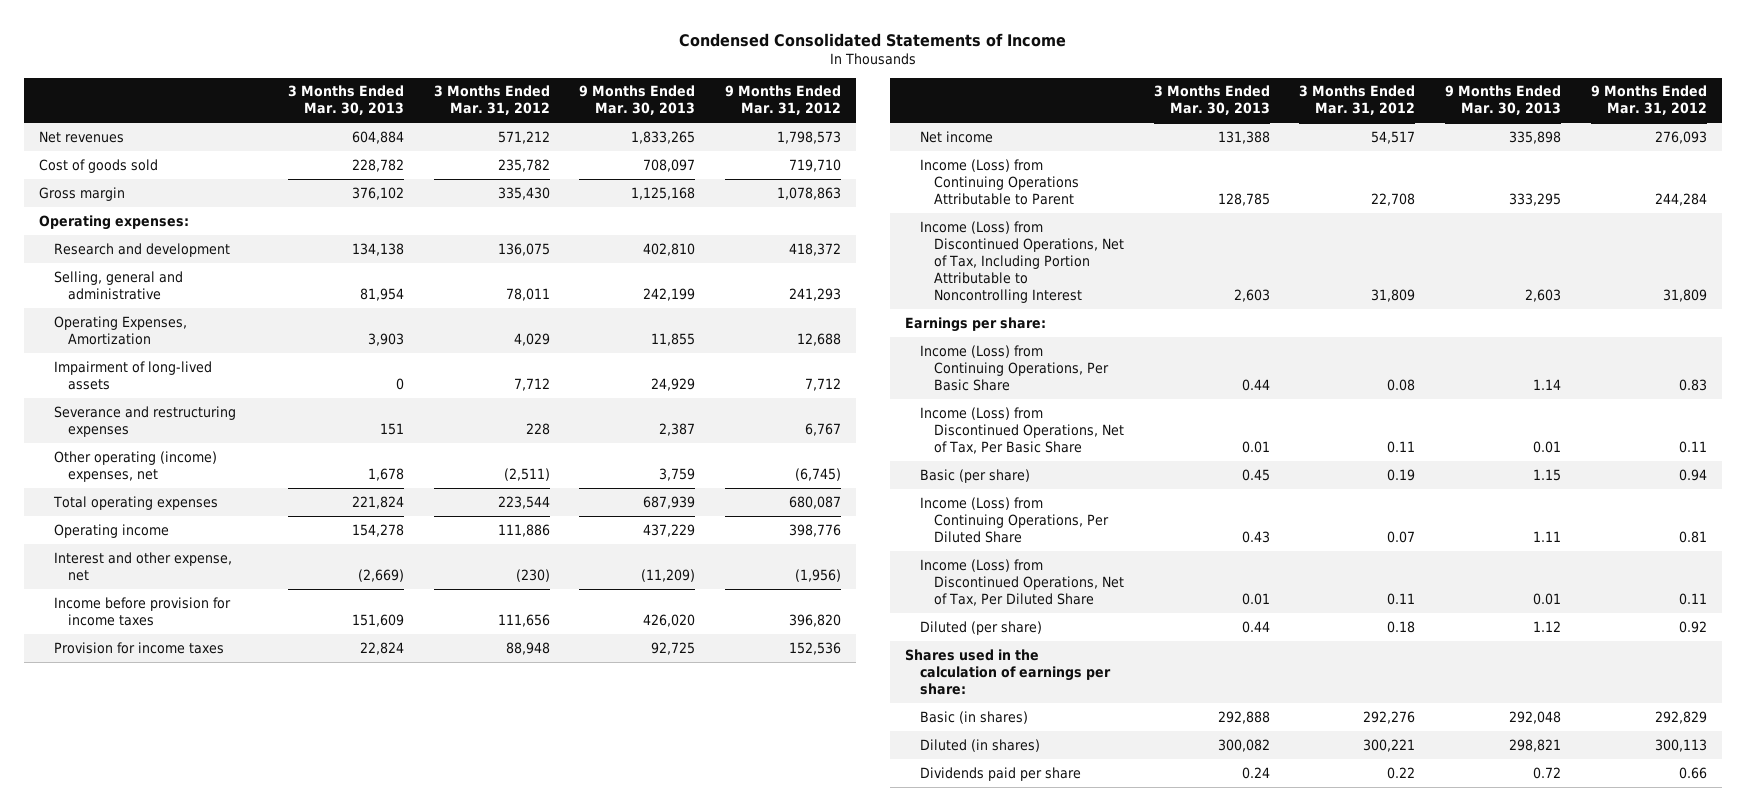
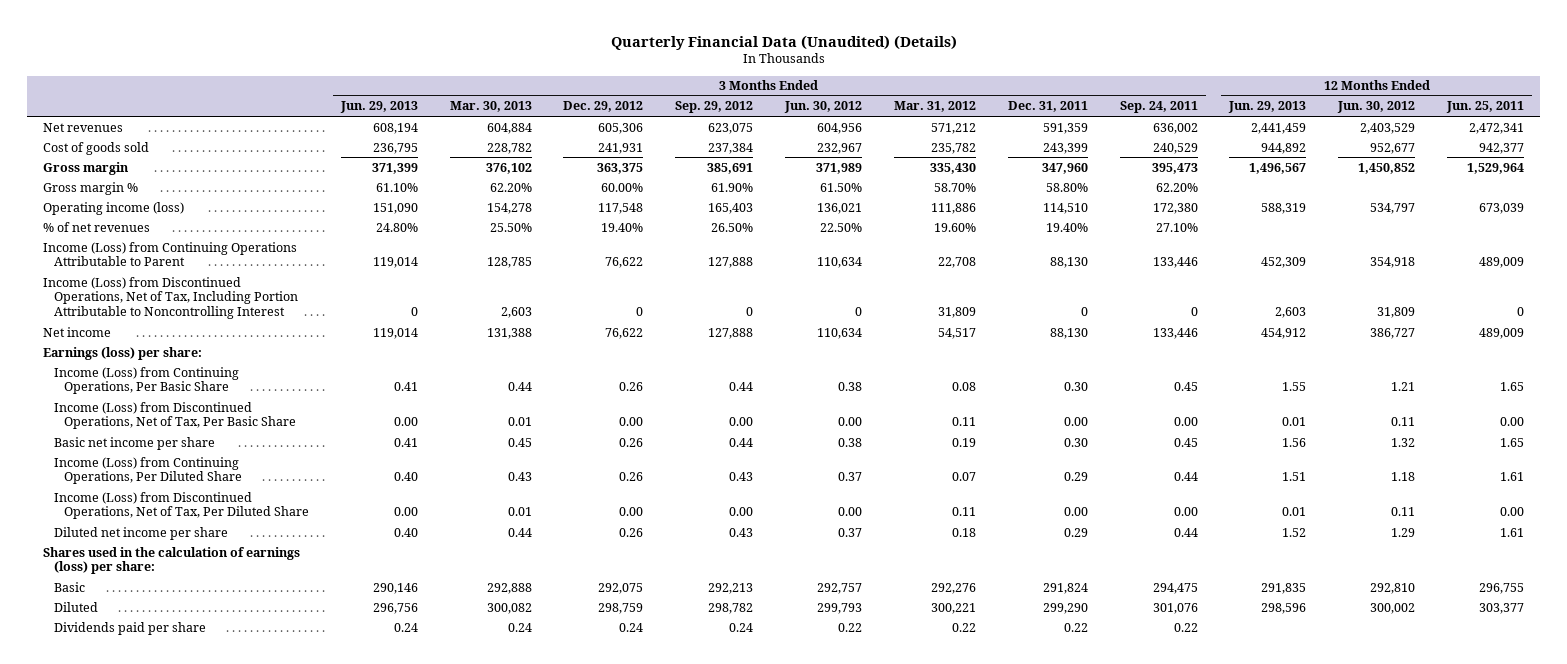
- Condensed Consolidated Statements of Income
+ Quarterly Financial Data (Unaudited) (Details)
- | 3 Months Ended Mar. 30, 2013 | 3 Months Ended Mar. 31, 2012 | 9 Months Ended Mar. 30, 2013 | 9 Months Ended Mar. 31, 2012
+ | 3 Months Ended Jun. 29, 2013 | 3 Months Ended Mar. 30, 2013 | 3 Months Ended Dec. 29, 2012 | 3 Months Ended Sep. 29, 2012 | 3 Months Ended Jun. 30, 2012 | 3 Months Ended Mar. 31, 2012 | 3 Months Ended Dec. 31, 2011 | 3 Months Ended Sep. 24, 2011 | 12 Months Ended Jun. 29, 2013 | 12 Months Ended Jun. 30, 2012 | 12 Months Ended Jun. 25, 2011
- Operating expenses:
- Research and development | 134,138 | 136,075 | 402,810 | 418,372
- Selling, general and administrative | 81,954 | 78,011 | 242,199 | 241,293
- Operating Expenses, Amortization | 3,903 | 4,029 | 11,855 | 12,688
- Impairment of long-lived assets | 0 | 7,712 | 24,929 | 7,712
- Severance and restructuring expenses | 151 | 228 | 2,387 | 6,767
- Other operating (income) expenses, net | 1,678 | (2,511) | 3,759 | (6,745)
- Total operating expenses | 221,824 | 223,544 | 687,939 | 680,087
- Operating income | 154,278 | 111,886 | 437,229 | 398,776
- Interest and other expense, net | (2,669) | (230) | (11,209) | (1,956)
- Income before provision for income taxes | 151,609 | 111,656 | 426,020 | 396,820
- Provision for income taxes | 22,824 | 88,948 | 92,725 | 152,536
+ Gross margin % | 61.10% | 62.20% | 60.00% | 61.90% | 61.50% | 58.70% | 58.80% | 62.20% | | |
+ Operating income (loss) | 151,090 | 154,278 | 117,548 | 165,403 | 136,021 | 111,886 | 114,510 | 172,380 | 588,319 | 534,797 | 673,039
+ % of net revenues | 24.80% | 25.50% | 19.40% | 26.50% | 22.50% | 19.60% | 19.40% | 27.10% | | |
- Earnings per share:
moved down: Net income | 119,014 | 131,388 | 76,622 | 127,888 | 110,634 | 54,517 | 88,130 | 133,446 | 454,912 | 386,727 | 489,009
+ Earnings (loss) per share:
- Basic (per share) | 0.45 | 0.19 | 1.15 | 0.94
+ Basic net income per share | 0.41 | 0.45 | 0.26 | 0.44 | 0.38 | 0.19 | 0.30 | 0.45 | 1.56 | 1.32 | 1.65
- Diluted (per share) | 0.44 | 0.18 | 1.12 | 0.92
- Shares used in the calculation of earnings per share:
- Basic (in shares) | 292,888 | 292,276 | 292,048 | 292,829
- Diluted (in shares) | 300,082 | 300,221 | 298,821 | 300,113
+ Diluted net income per share | 0.40 | 0.44 | 0.26 | 0.43 | 0.37 | 0.18 | 0.29 | 0.44 | 1.52 | 1.29 | 1.61
+ Shares used in the calculation of earnings (loss) per share:
+ Basic | 290,146 | 292,888 | 292,075 | 292,213 | 292,757 | 292,276 | 291,824 | 294,475 | 291,835 | 292,810 | 296,755
+ Diluted | 296,756 | 300,082 | 298,759 | 298,782 | 299,793 | 300,221 | 299,290 | 301,076 | 298,596 | 300,002 | 303,377

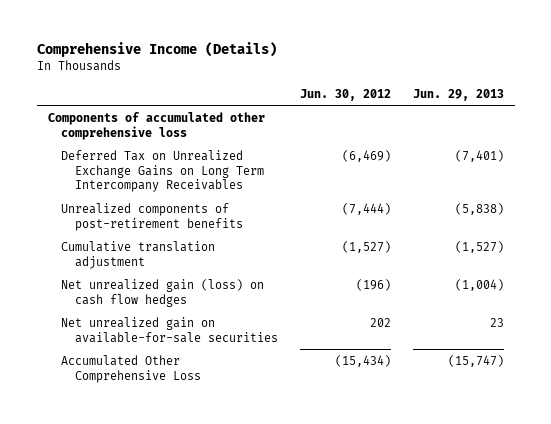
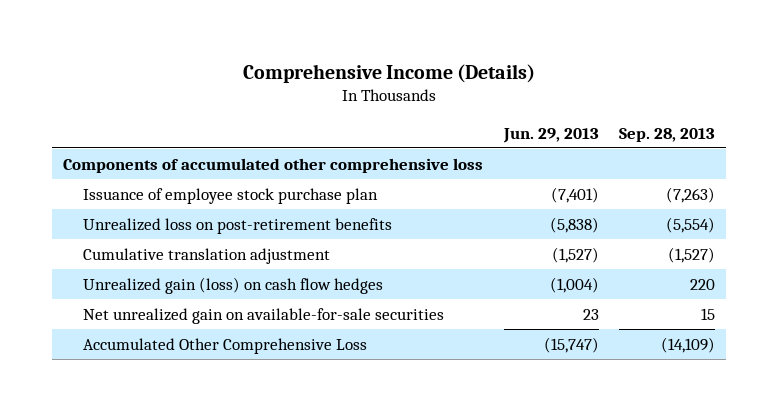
- | Jun. 30, 2012 | Jun. 29, 2013
+ | Jun. 29, 2013 | Sep. 28, 2013
- Deferred Tax on Unrealized Exchange Gains on Long Term Intercompany Receivables | (6,469) | (7,401)
- Unrealized components of post-retirement benefits | (7,444) | (5,838)
+ Issuance of employee stock purchase plan | (7,401) | (7,263)
+ Unrealized loss on post-retirement benefits | (5,838) | (5,554)
- Net unrealized gain (loss) on cash flow hedges | (196) | (1,004)
+ Unrealized gain (loss) on cash flow hedges | (1,004) | 220

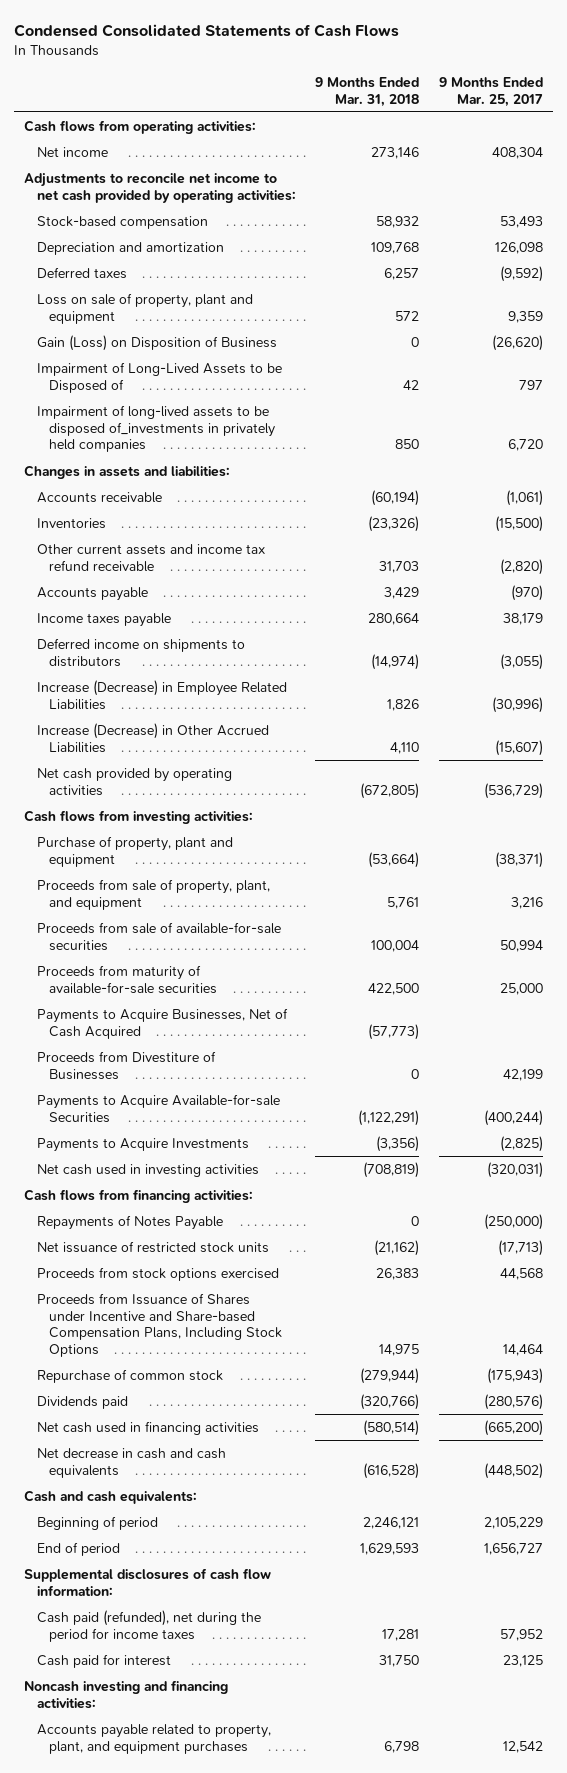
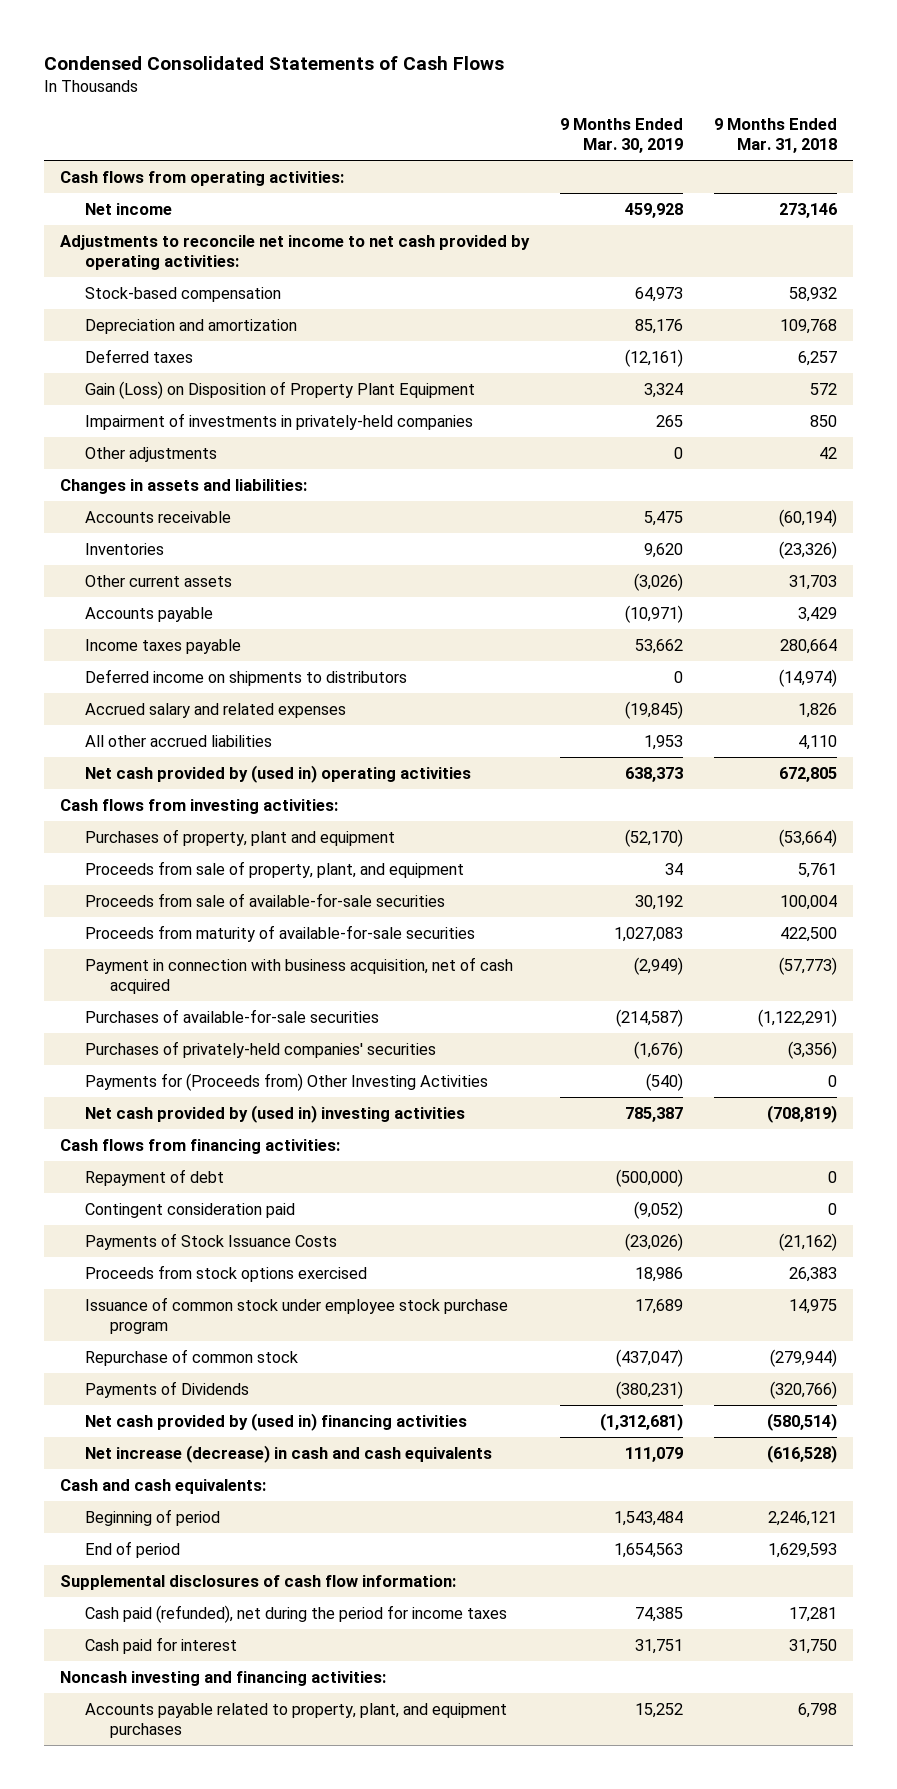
- | 9 Months Ended Mar. 31, 2018 | 9 Months Ended Mar. 25, 2017
+ | 9 Months Ended Mar. 30, 2019 | 9 Months Ended Mar. 31, 2018
- Loss on sale of property, plant and equipment | 572 | 9,359
- Gain (Loss) on Disposition of Business | 0 | (26,620)
- Impairment of Long-Lived Assets to be Disposed of | 42 | 797
- Impairment of long-lived assets to be disposed of_investments in privately held companies | 850 | 6,720
+ Gain (Loss) on Disposition of Property Plant Equipment | 3,324 | 572
+ Impairment of investments in privately-held companies | 265 | 850
+ Other adjustments | 0 | 42
- Other current assets and income tax refund receivable | 31,703 | (2,820)
+ Other current assets | (3,026) | 31,703
- Increase (Decrease) in Employee Related Liabilities | 1,826 | (30,996)
- Increase (Decrease) in Other Accrued Liabilities | 4,110 | (15,607)
- Net cash provided by operating activities | (672,805) | (536,729)
+ Accrued salary and related expenses | (19,845) | 1,826
+ All other accrued liabilities | 1,953 | 4,110
+ Net cash provided by (used in) operating activities | 638,373 | 672,805
- Purchase of property, plant and equipment | (53,664) | (38,371)
+ Purchases of property, plant and equipment | (52,170) | (53,664)
- Payments to Acquire Businesses, Net of Cash Acquired | (57,773) |
- Proceeds from Divestiture of Businesses | 0 | 42,199
- Payments to Acquire Available-for-sale Securities | (1,122,291) | (400,244)
- Payments to Acquire Investments | (3,356) | (2,825)
- Net cash used in investing activities | (708,819) | (320,031)
+ Payment in connection with business acquisition, net of cash acquired | (2,949) | (57,773)
+ Purchases of available-for-sale securities | (214,587) | (1,122,291)
+ Purchases of privately-held companies' securities | (1,676) | (3,356)
+ Payments for (Proceeds from) Other Investing Activities | (540) | 0
+ Net cash provided by (used in) investing activities | 785,387 | (708,819)
- Repayments of Notes Payable | 0 | (250,000)
- Net issuance of restricted stock units | (21,162) | (17,713)
+ Repayment of debt | (500,000) | 0
+ Contingent consideration paid | (9,052) | 0
+ Payments of Stock Issuance Costs | (23,026) | (21,162)
- Proceeds from Issuance of Shares under Incentive and Share-based Compensation Plans, Including Stock Options | 14,975 | 14,464
+ Issuance of common stock under employee stock purchase program | 17,689 | 14,975
- Dividends paid | (320,766) | (280,576)
- Net cash used in financing activities | (580,514) | (665,200)
- Net decrease in cash and cash equivalents | (616,528) | (448,502)
+ Payments of Dividends | (380,231) | (320,766)
+ Net cash provided by (used in) financing activities | (1,312,681) | (580,514)
+ Net increase (decrease) in cash and cash equivalents | 111,079 | (616,528)

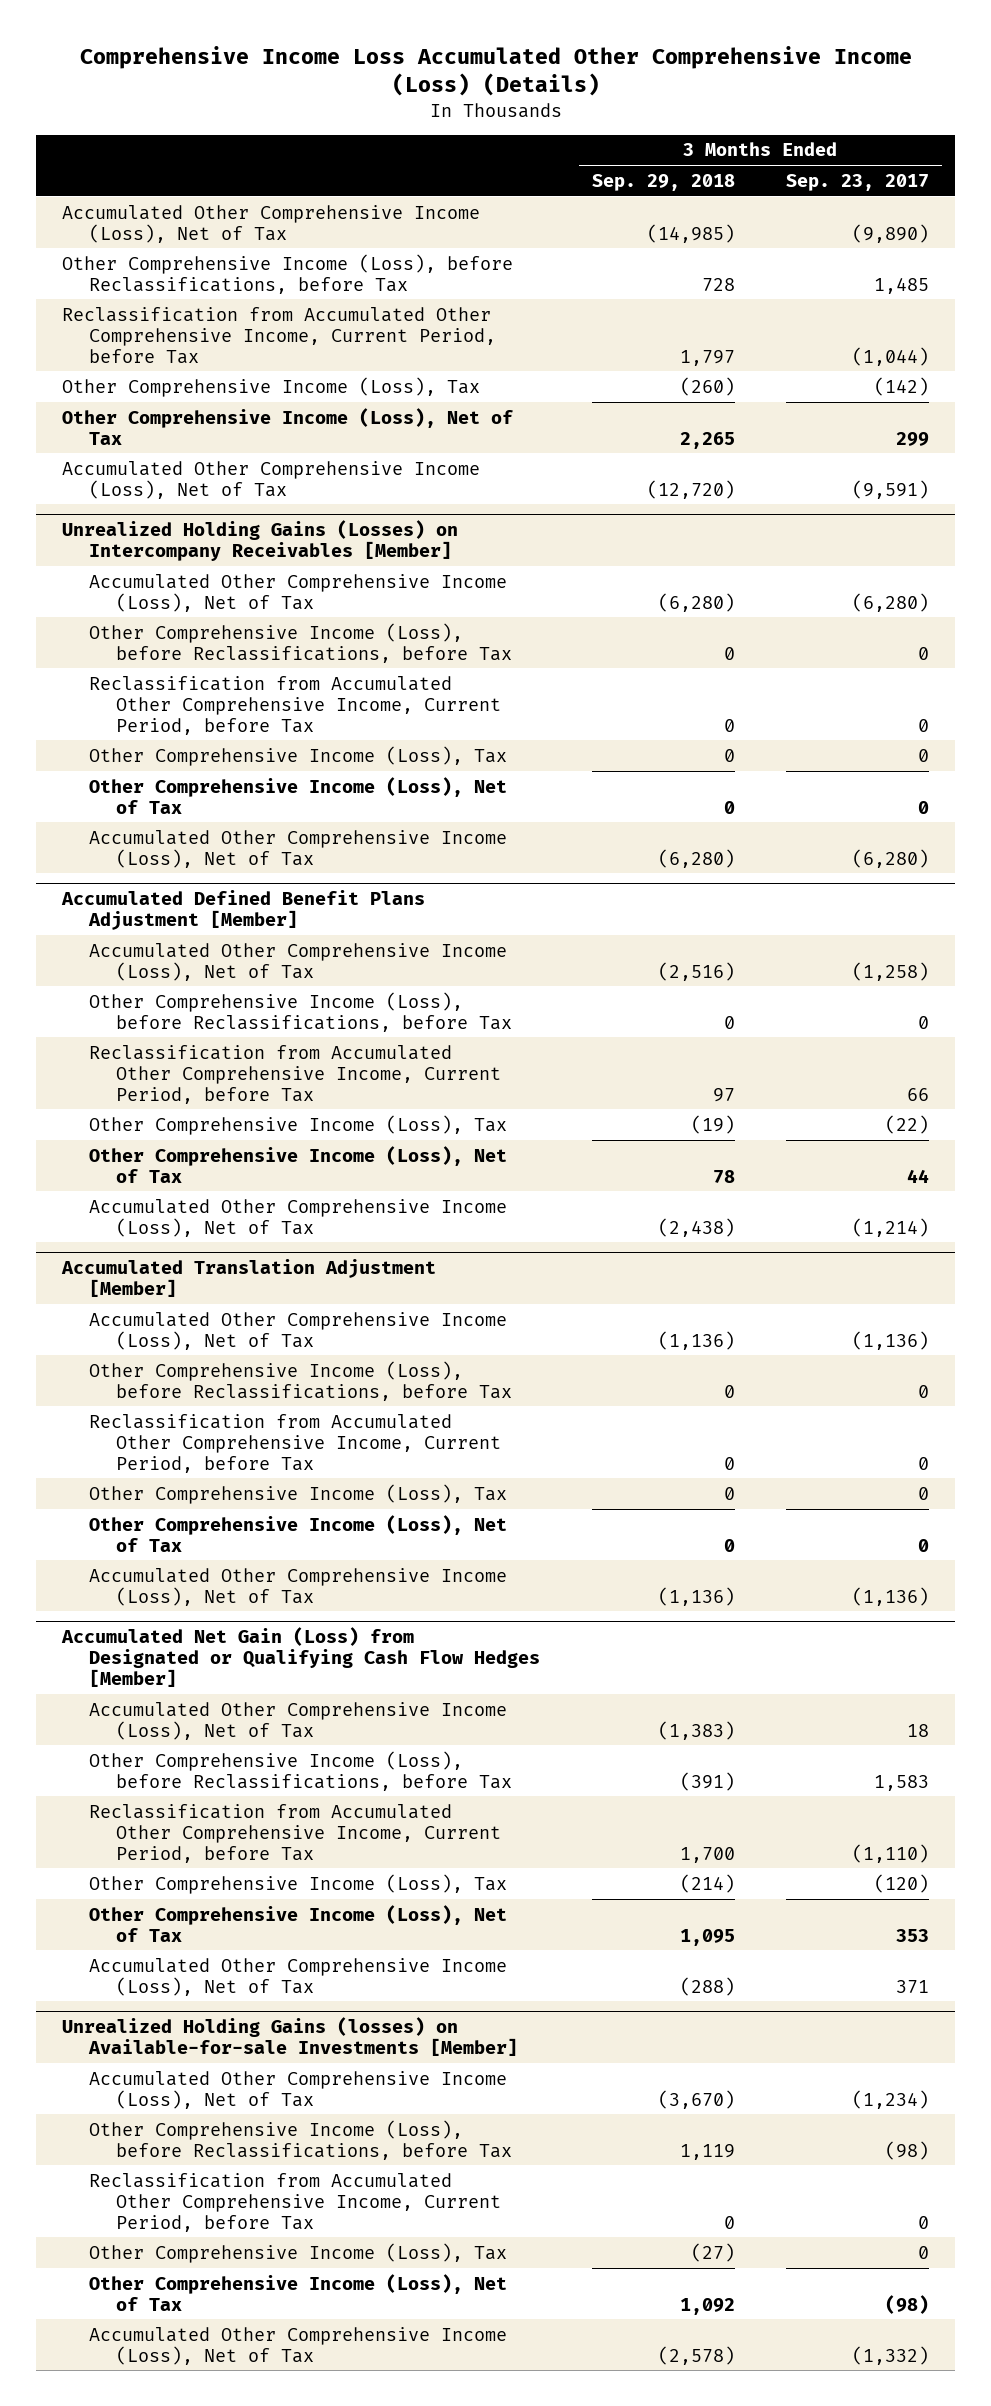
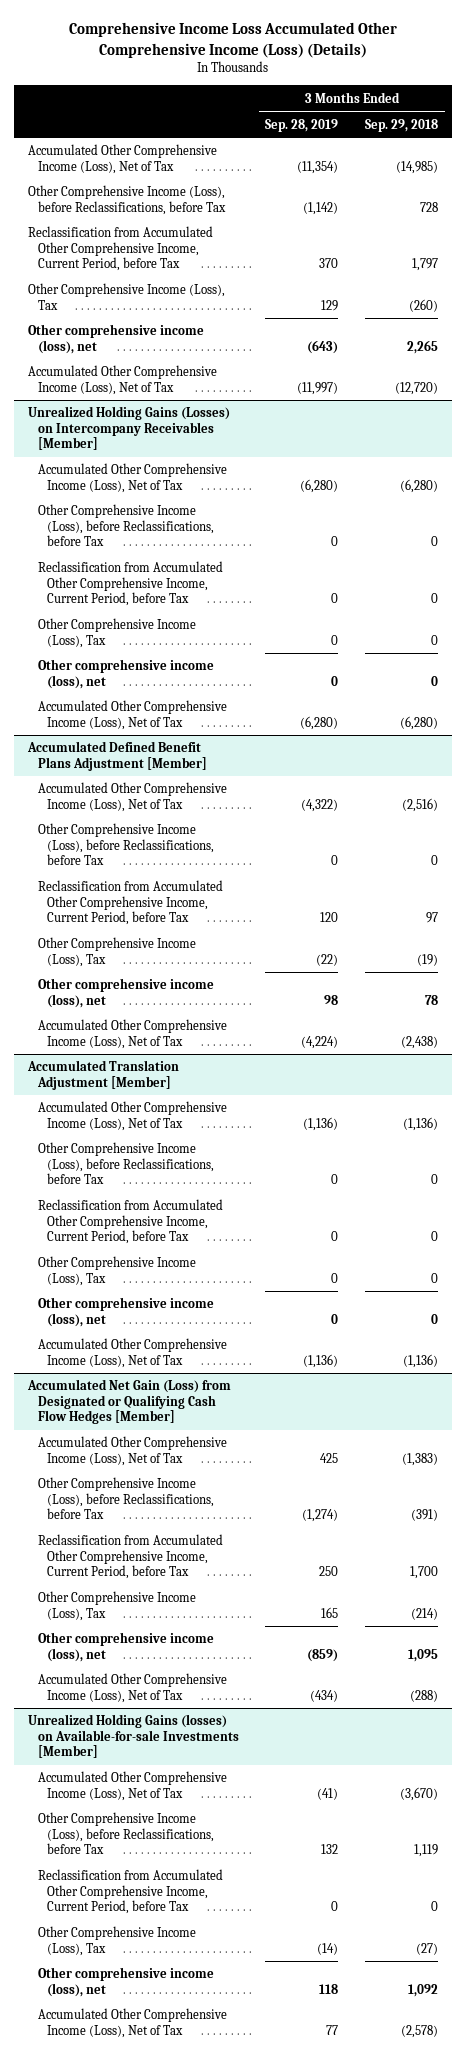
- | 3 Months Ended Sep. 29, 2018 | 3 Months Ended Sep. 23, 2017
+ | 3 Months Ended Sep. 28, 2019 | 3 Months Ended Sep. 29, 2018
- Other Comprehensive Income (Loss), Net of Tax | 2,265 | 299
+ Other comprehensive income (loss), net | (643) | 2,265
@ Unrealized Holding Gains (Losses) on Intercompany Receivables [Member]
- Other Comprehensive Income (Loss), Net of Tax | 0 | 0
+ Other comprehensive income (loss), net | 0 | 0
@ Accumulated Defined Benefit Plans Adjustment [Member]
- Other Comprehensive Income (Loss), Net of Tax | 78 | 44
+ Other comprehensive income (loss), net | 98 | 78
@ Accumulated Translation Adjustment [Member]
- Other Comprehensive Income (Loss), Net of Tax | 0 | 0
+ Other comprehensive income (loss), net | 0 | 0
@ Accumulated Net Gain (Loss) from Designated or Qualifying Cash Flow Hedges [Member]
- Other Comprehensive Income (Loss), Net of Tax | 1,095 | 353
+ Other comprehensive income (loss), net | (859) | 1,095
@ Unrealized Holding Gains (losses) on Available-for-sale Investments [Member]
- Other Comprehensive Income (Loss), Net of Tax | 1,092 | (98)
+ Other comprehensive income (loss), net | 118 | 1,092

